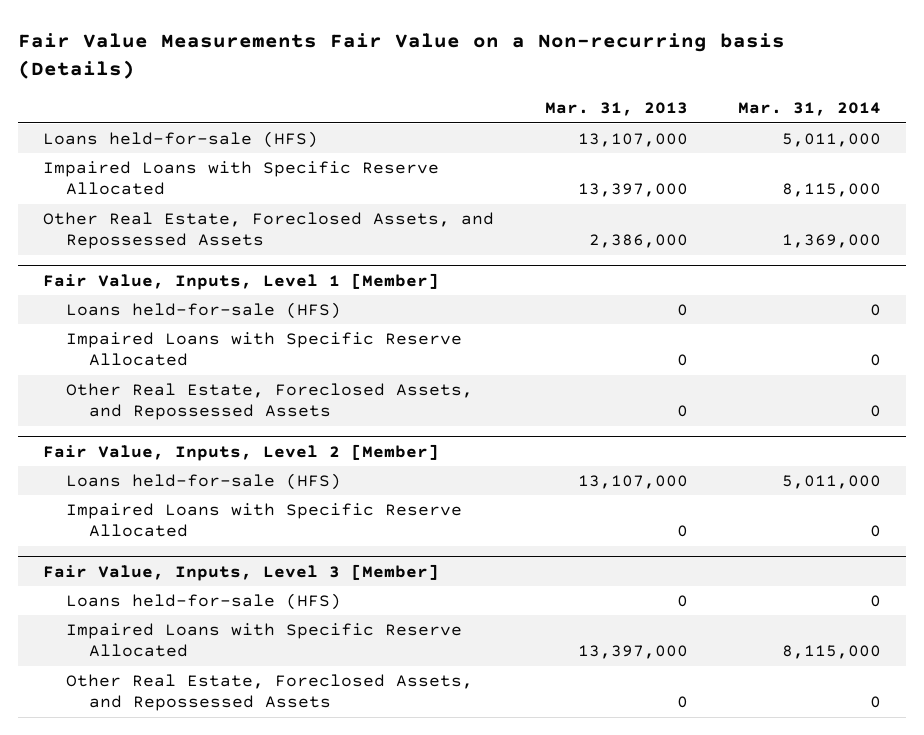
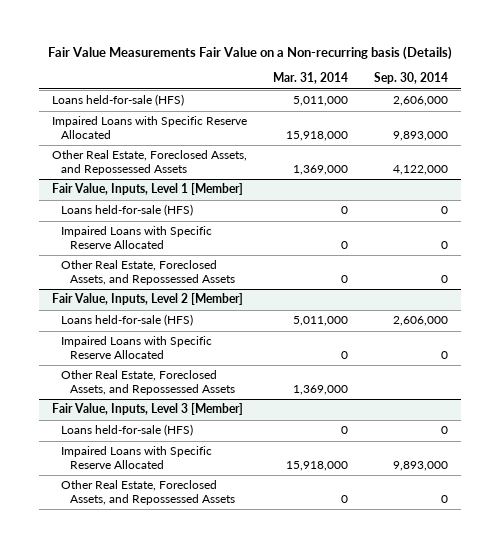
- | Mar. 31, 2013 | Mar. 31, 2014
+ | Mar. 31, 2014 | Sep. 30, 2014
- Impaired Loans with Specific Reserve Allocated | 13,397,000 | 8,115,000
+ Impaired Loans with Specific Reserve Allocated | 15,918,000 | 9,893,000
@ Fair Value, Inputs, Level 2 [Member]
+ Other Real Estate, Foreclosed Assets, and Repossessed Assets | 1,369,000 |
@ Fair Value, Inputs, Level 3 [Member]
- Impaired Loans with Specific Reserve Allocated | 13,397,000 | 8,115,000
+ Impaired Loans with Specific Reserve Allocated | 15,918,000 | 9,893,000

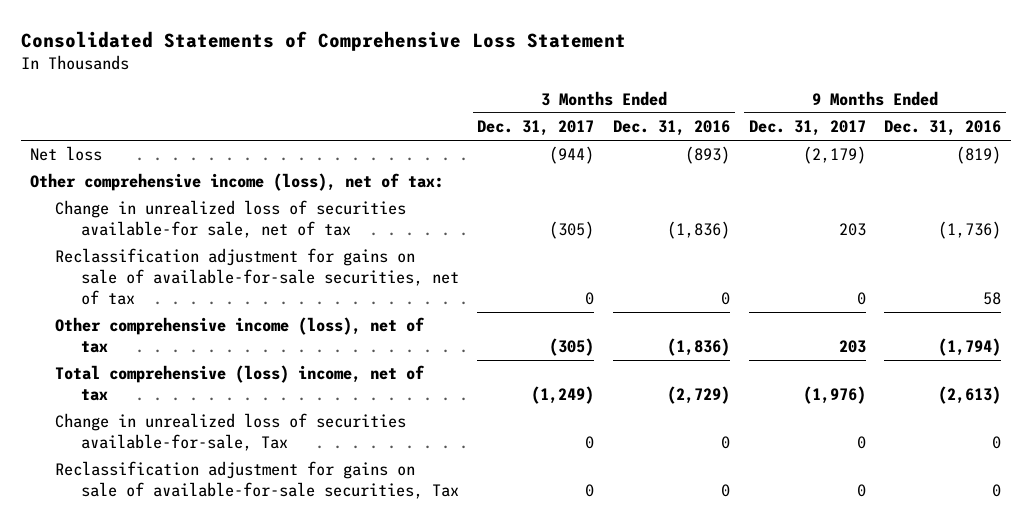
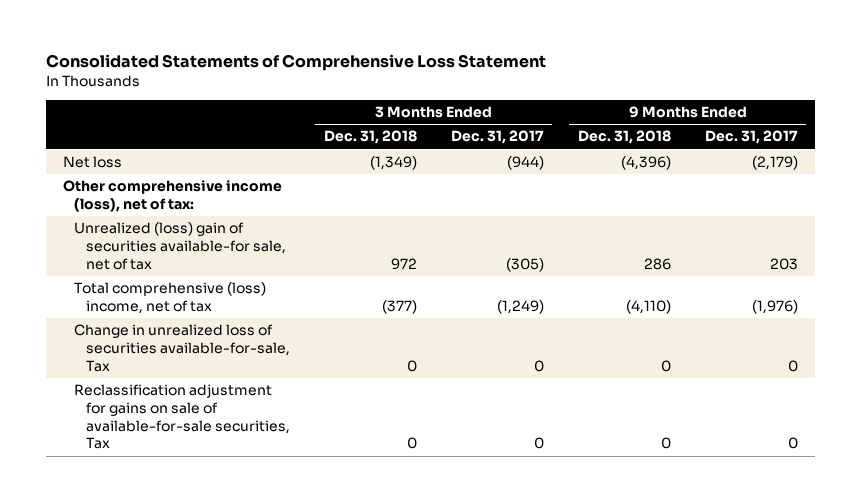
- | 3 Months Ended Dec. 31, 2017 | 3 Months Ended Dec. 31, 2016 | 9 Months Ended Dec. 31, 2017 | 9 Months Ended Dec. 31, 2016
+ | 3 Months Ended Dec. 31, 2018 | 3 Months Ended Dec. 31, 2017 | 9 Months Ended Dec. 31, 2018 | 9 Months Ended Dec. 31, 2017
- Change in unrealized loss of securities available-for sale, net of tax | (305) | (1,836) | 203 | (1,736)
- Reclassification adjustment for gains on sale of available-for-sale securities, net of tax | 0 | 0 | 0 | 58
- Other comprehensive income (loss), net of tax | (305) | (1,836) | 203 | (1,794)
+ Unrealized (loss) gain of securities available-for sale, net of tax | 972 | (305) | 286 | 203

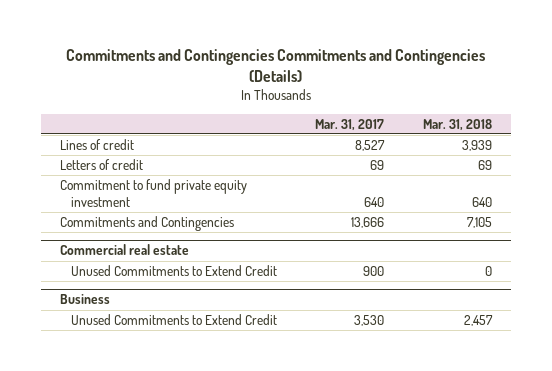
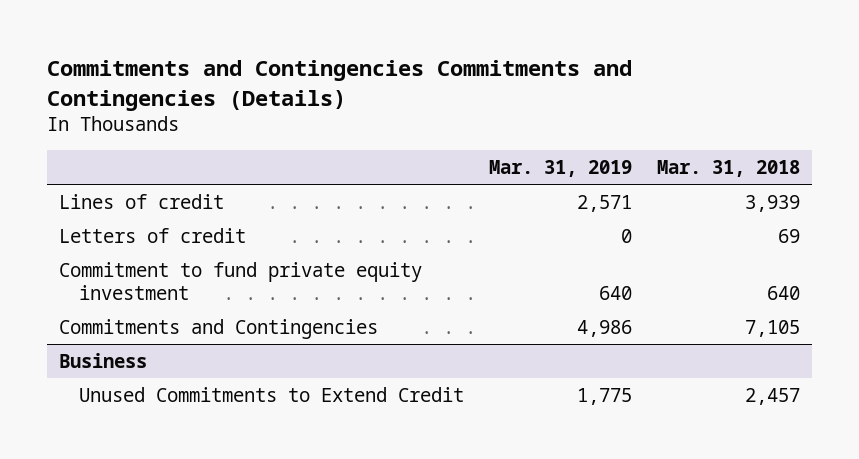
- | Mar. 31, 2017 | Mar. 31, 2018
+ | Mar. 31, 2019 | Mar. 31, 2018
- Commercial real estate
- Unused Commitments to Extend Credit | 900 | 0

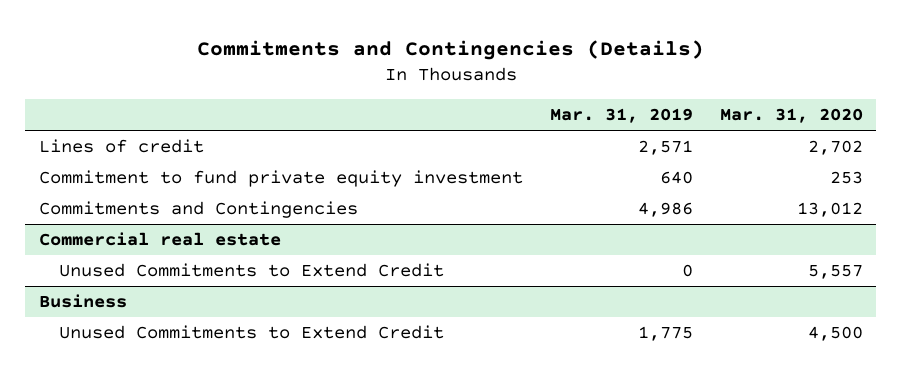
- Commitments and Contingencies Commitments and Contingencies (Details)
+ Commitments and Contingencies (Details)
- | Mar. 31, 2019 | Mar. 31, 2018
+ | Mar. 31, 2019 | Mar. 31, 2020
- Letters of credit | 0 | 69
+ Commercial real estate
+ Unused Commitments to Extend Credit | 0 | 5,557

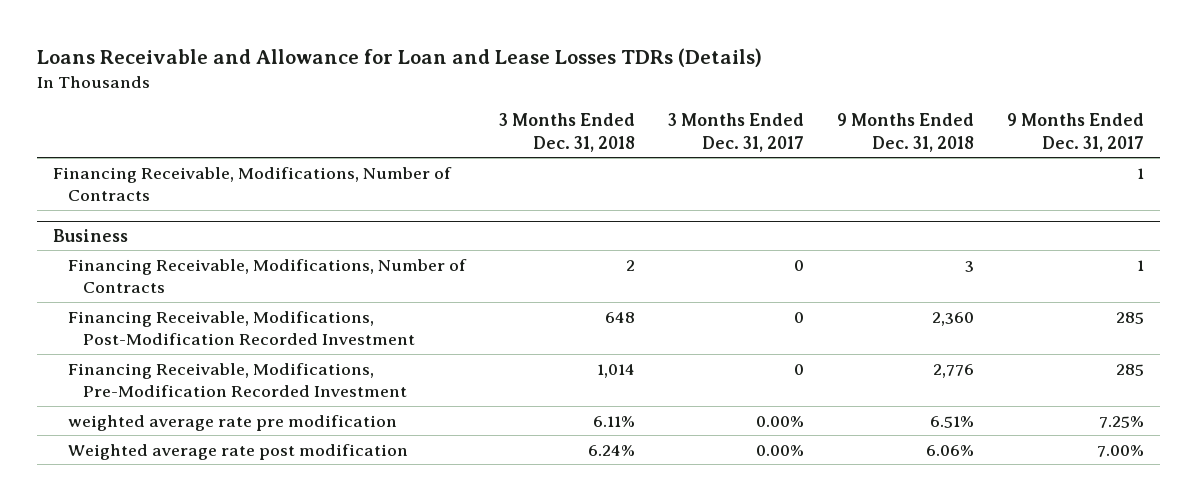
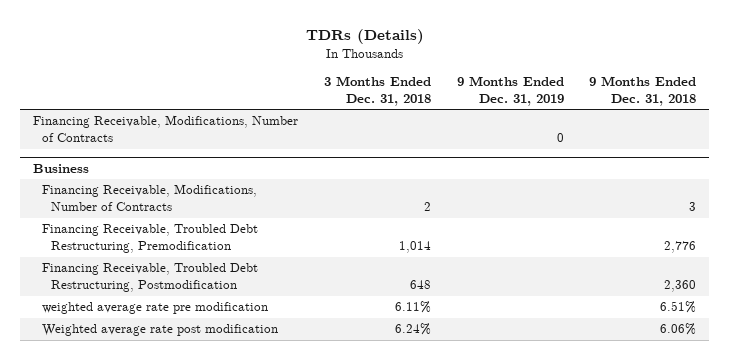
- Loans Receivable and Allowance for Loan and Lease Losses TDRs (Details)
+ TDRs (Details)
- | 3 Months Ended Dec. 31, 2018 | 3 Months Ended Dec. 31, 2017 | 9 Months Ended Dec. 31, 2018 | 9 Months Ended Dec. 31, 2017
+ | 3 Months Ended Dec. 31, 2018 | 9 Months Ended Dec. 31, 2019 | 9 Months Ended Dec. 31, 2018
@ Business
- Financing Receivable, Modifications, Post-Modification Recorded Investment | 648 | 0 | 2,360 | 285
- Financing Receivable, Modifications, Pre-Modification Recorded Investment | 1,014 | 0 | 2,776 | 285
+ Financing Receivable, Troubled Debt Restructuring, Premodification | 1,014 | | 2,776
+ Financing Receivable, Troubled Debt Restructuring, Postmodification | 648 | | 2,360

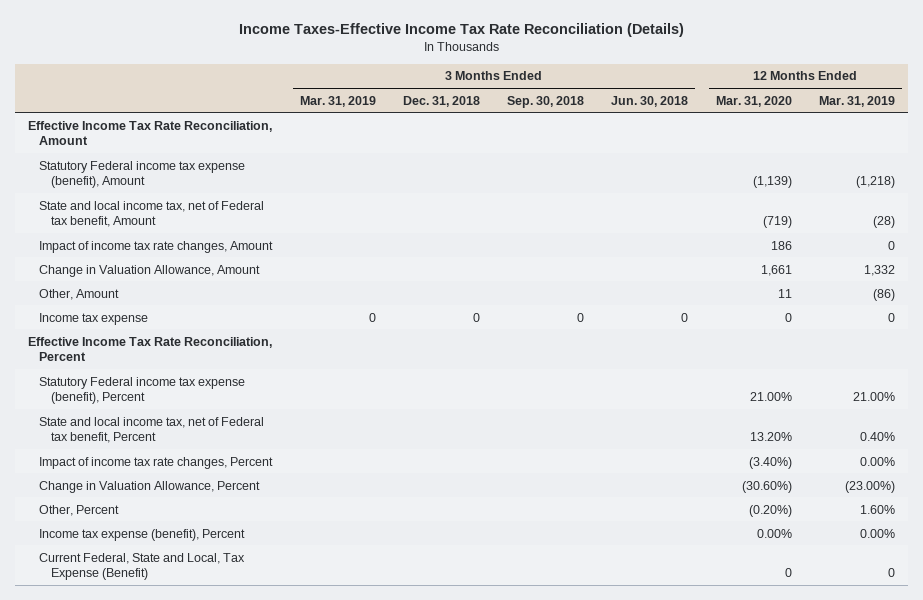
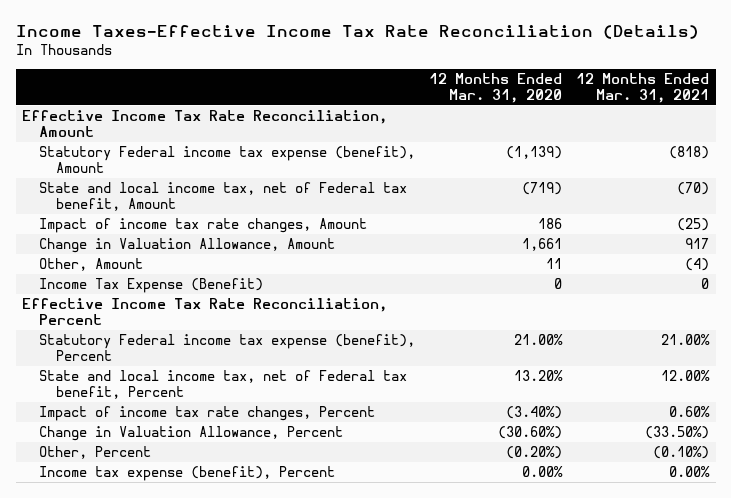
- | 3 Months Ended Mar. 31, 2019 | 3 Months Ended Dec. 31, 2018 | 3 Months Ended Sep. 30, 2018 | 3 Months Ended Jun. 30, 2018 | 12 Months Ended Mar. 31, 2020 | 12 Months Ended Mar. 31, 2019
+ | 12 Months Ended Mar. 31, 2020 | 12 Months Ended Mar. 31, 2021
- Income tax expense | 0 | 0 | 0 | 0 | 0 | 0
+ Income Tax Expense (Benefit) | 0 | 0
- Current Federal, State and Local, Tax Expense (Benefit) | | | | | 0 | 0

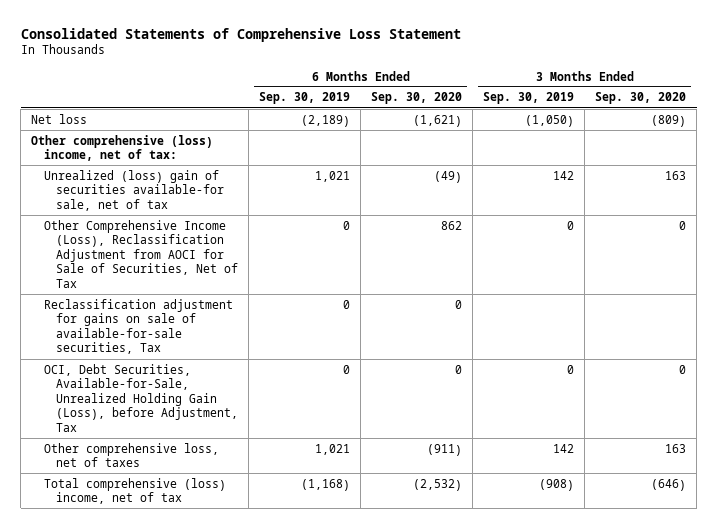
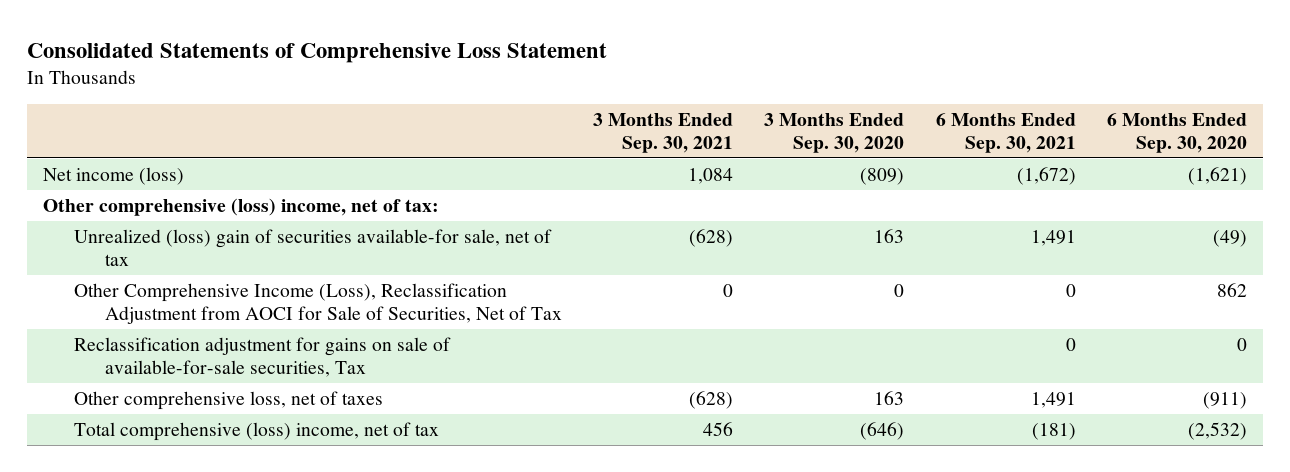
- | 6 Months Ended Sep. 30, 2019 | 6 Months Ended Sep. 30, 2020 | 3 Months Ended Sep. 30, 2019 | 3 Months Ended Sep. 30, 2020
+ | 3 Months Ended Sep. 30, 2021 | 3 Months Ended Sep. 30, 2020 | 6 Months Ended Sep. 30, 2021 | 6 Months Ended Sep. 30, 2020
- Net loss | (2,189) | (1,621) | (1,050) | (809)
+ Net income (loss) | 1,084 | (809) | (1,672) | (1,621)
- OCI, Debt Securities, Available-for-Sale, Unrealized Holding Gain (Loss), before Adjustment, Tax | 0 | 0 | 0 | 0

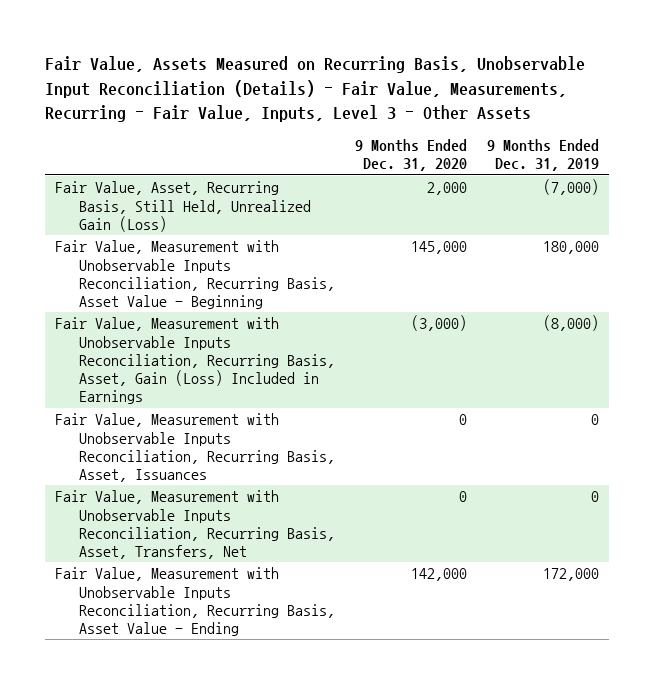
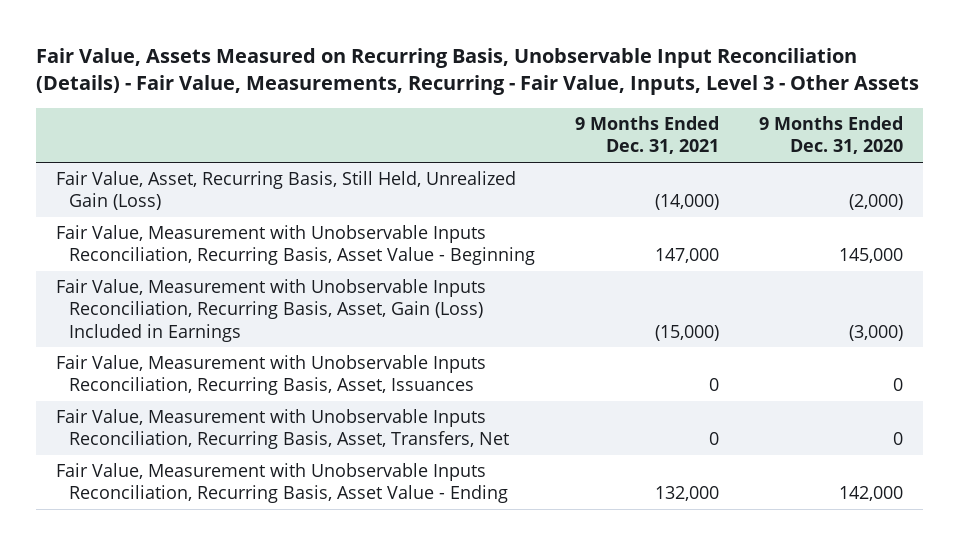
- | 9 Months Ended Dec. 31, 2020 | 9 Months Ended Dec. 31, 2019
+ | 9 Months Ended Dec. 31, 2021 | 9 Months Ended Dec. 31, 2020
- Fair Value, Asset, Recurring Basis, Still Held, Unrealized Gain (Loss) | 2,000 | (7,000)
+ Fair Value, Asset, Recurring Basis, Still Held, Unrealized Gain (Loss) | (14,000) | (2,000)

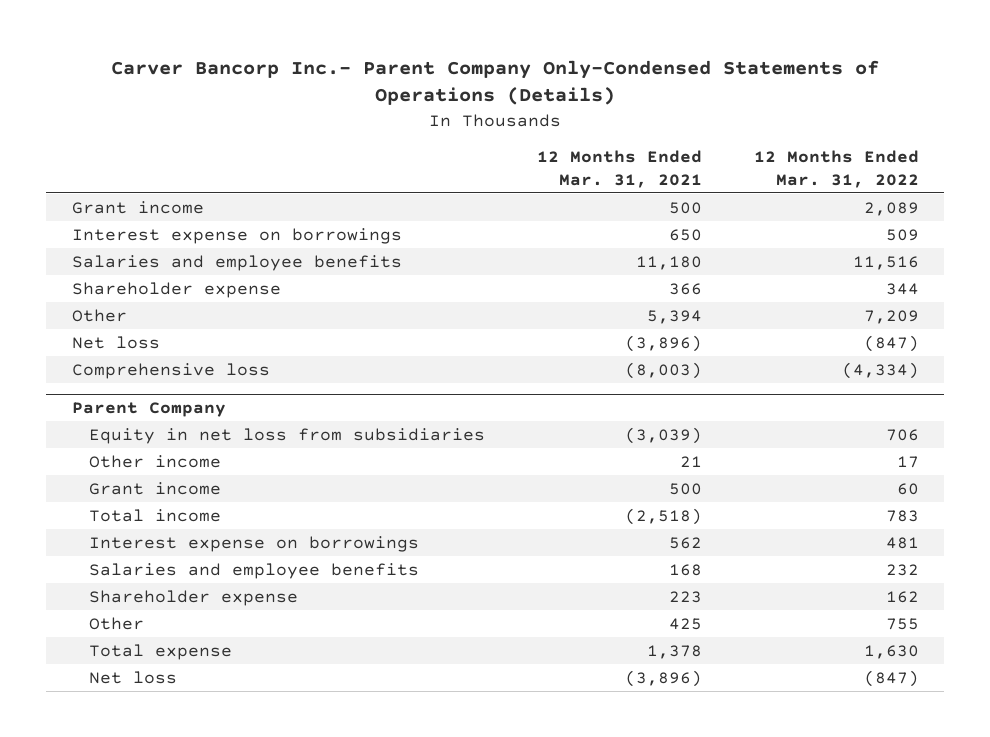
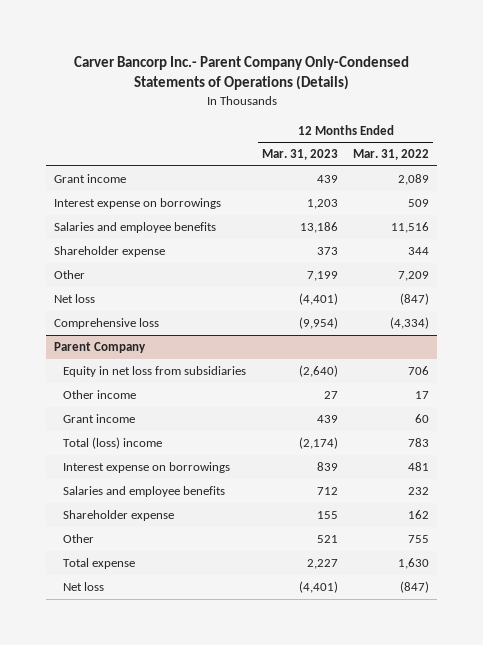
- | 12 Months Ended Mar. 31, 2021 | 12 Months Ended Mar. 31, 2022
+ | 12 Months Ended Mar. 31, 2023 | 12 Months Ended Mar. 31, 2022
@ Parent Company
- Total income | (2,518) | 783
+ Total (loss) income | (2,174) | 783

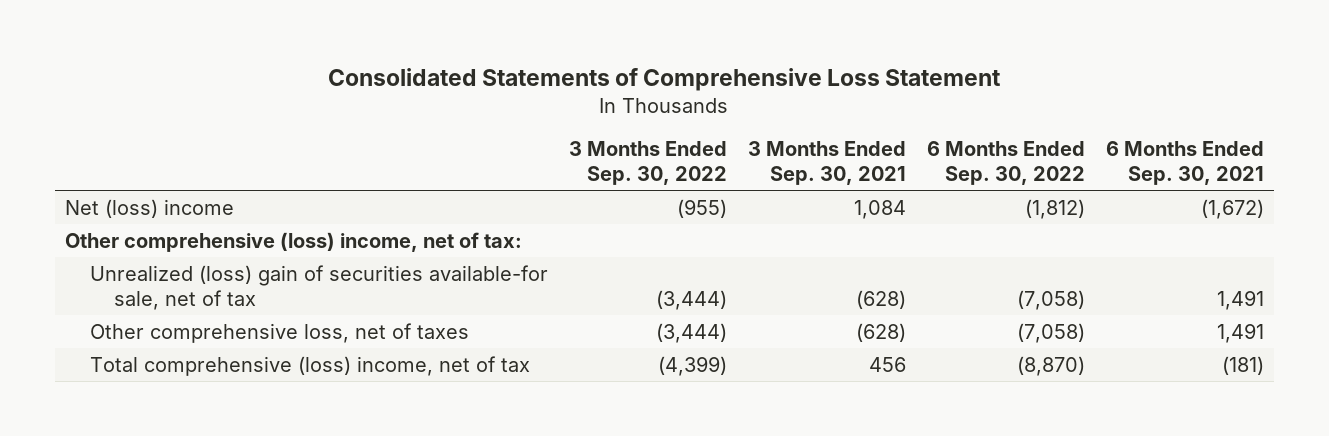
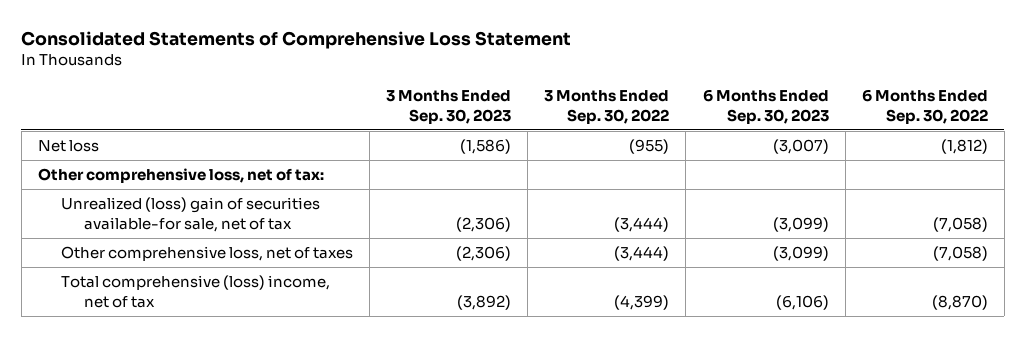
- | 3 Months Ended Sep. 30, 2022 | 3 Months Ended Sep. 30, 2021 | 6 Months Ended Sep. 30, 2022 | 6 Months Ended Sep. 30, 2021
+ | 3 Months Ended Sep. 30, 2023 | 3 Months Ended Sep. 30, 2022 | 6 Months Ended Sep. 30, 2023 | 6 Months Ended Sep. 30, 2022
- Net (loss) income | (955) | 1,084 | (1,812) | (1,672)
- Other comprehensive (loss) income, net of tax:
+ Net loss | (1,586) | (955) | (3,007) | (1,812)
+ Other comprehensive loss, net of tax:

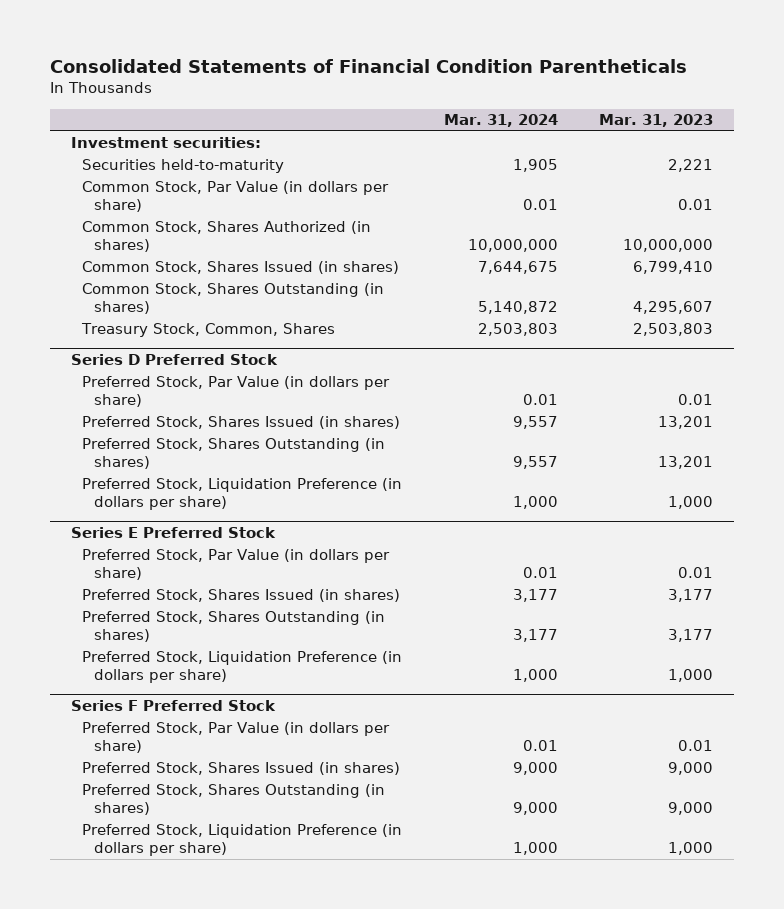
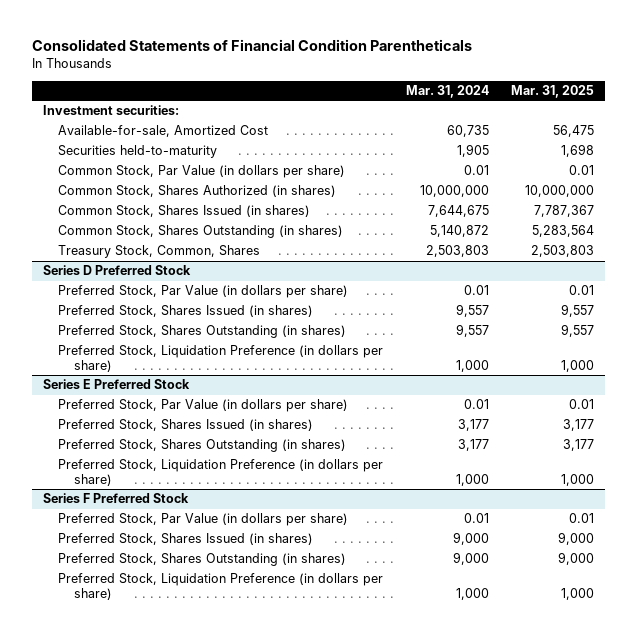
- | Mar. 31, 2024 | Mar. 31, 2023
+ | Mar. 31, 2024 | Mar. 31, 2025
+ Available-for-sale, Amortized Cost | 60,735 | 56,475

